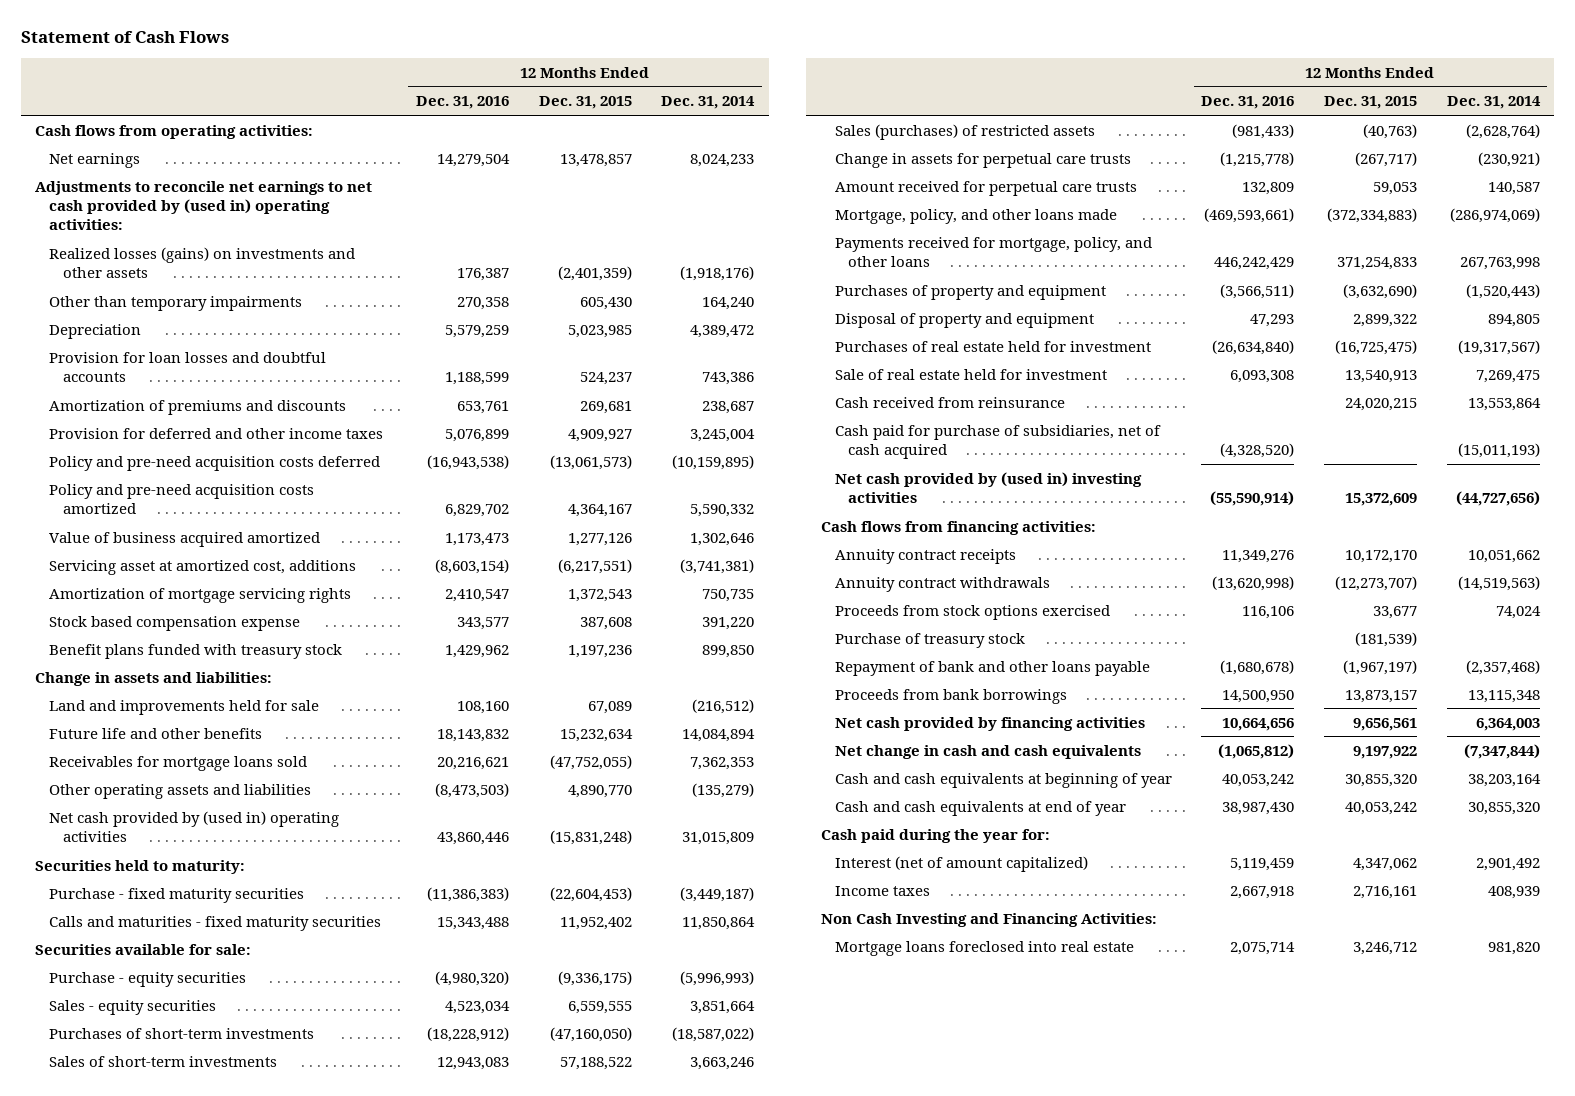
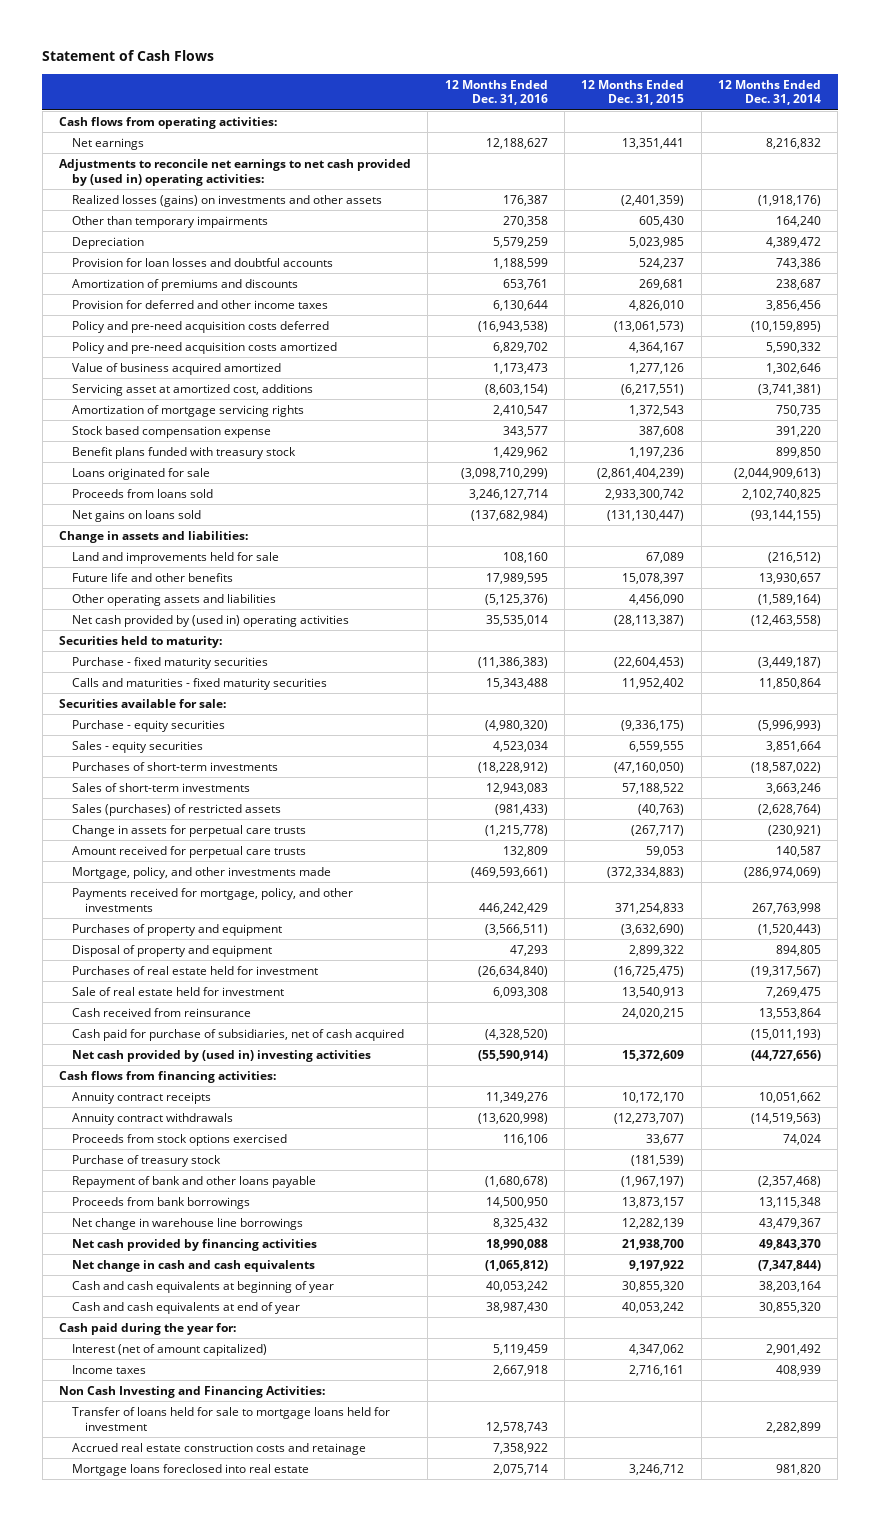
- Net earnings | 14,279,504 | 13,478,857 | 8,024,233
+ Net earnings | 12,188,627 | 13,351,441 | 8,216,832
- Provision for deferred and other income taxes | 5,076,899 | 4,909,927 | 3,245,004
+ Provision for deferred and other income taxes | 6,130,644 | 4,826,010 | 3,856,456
+ Loans originated for sale | (3,098,710,299) | (2,861,404,239) | (2,044,909,613)
+ Proceeds from loans sold | 3,246,127,714 | 2,933,300,742 | 2,102,740,825
+ Net gains on loans sold | (137,682,984) | (131,130,447) | (93,144,155)
- Future life and other benefits | 18,143,832 | 15,232,634 | 14,084,894
- Receivables for mortgage loans sold | 20,216,621 | (47,752,055) | 7,362,353
- Other operating assets and liabilities | (8,473,503) | 4,890,770 | (135,279)
- Net cash provided by (used in) operating activities | 43,860,446 | (15,831,248) | 31,015,809
+ Future life and other benefits | 17,989,595 | 15,078,397 | 13,930,657
+ Other operating assets and liabilities | (5,125,376) | 4,456,090 | (1,589,164)
+ Net cash provided by (used in) operating activities | 35,535,014 | (28,113,387) | (12,463,558)
- Mortgage, policy, and other loans made | (469,593,661) | (372,334,883) | (286,974,069)
- Payments received for mortgage, policy, and other loans | 446,242,429 | 371,254,833 | 267,763,998
+ Mortgage, policy, and other investments made | (469,593,661) | (372,334,883) | (286,974,069)
+ Payments received for mortgage, policy, and other investments | 446,242,429 | 371,254,833 | 267,763,998
- Net cash provided by financing activities | 10,664,656 | 9,656,561 | 6,364,003
+ Net change in warehouse line borrowings | 8,325,432 | 12,282,139 | 43,479,367
+ Net cash provided by financing activities | 18,990,088 | 21,938,700 | 49,843,370
+ Transfer of loans held for sale to mortgage loans held for investment | 12,578,743 | | 2,282,899
+ Accrued real estate construction costs and retainage | 7,358,922 | |

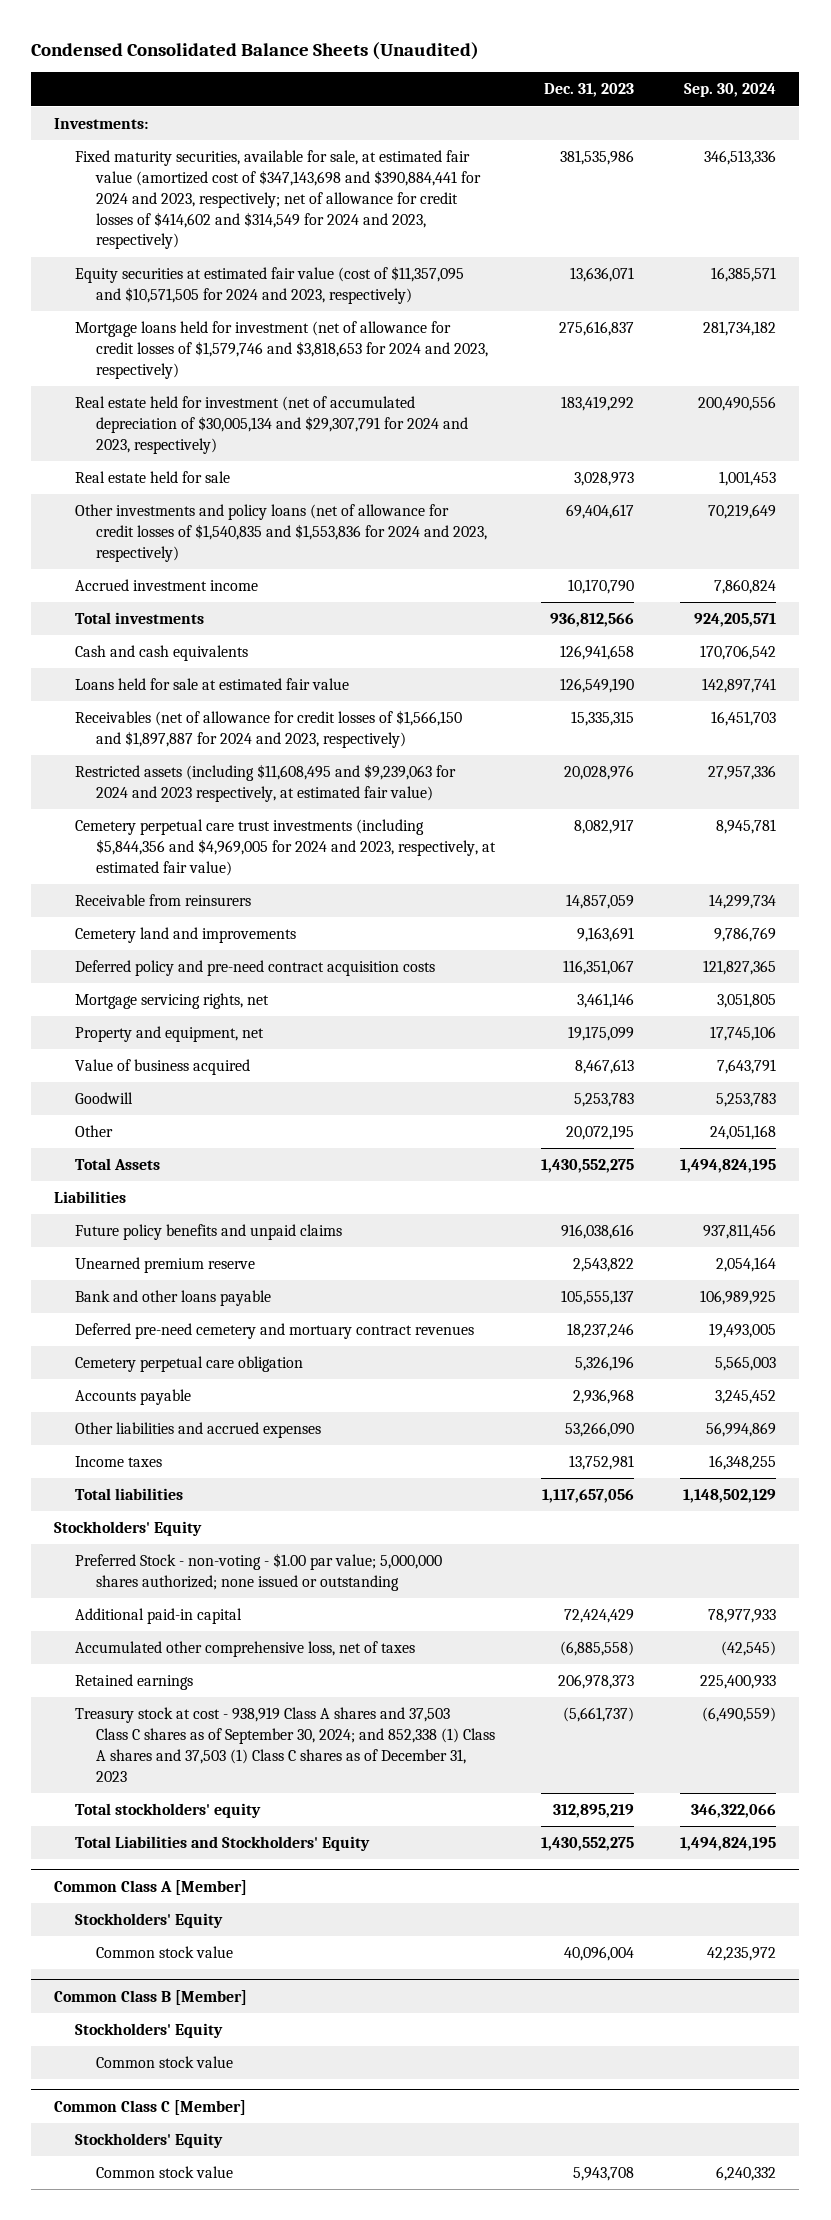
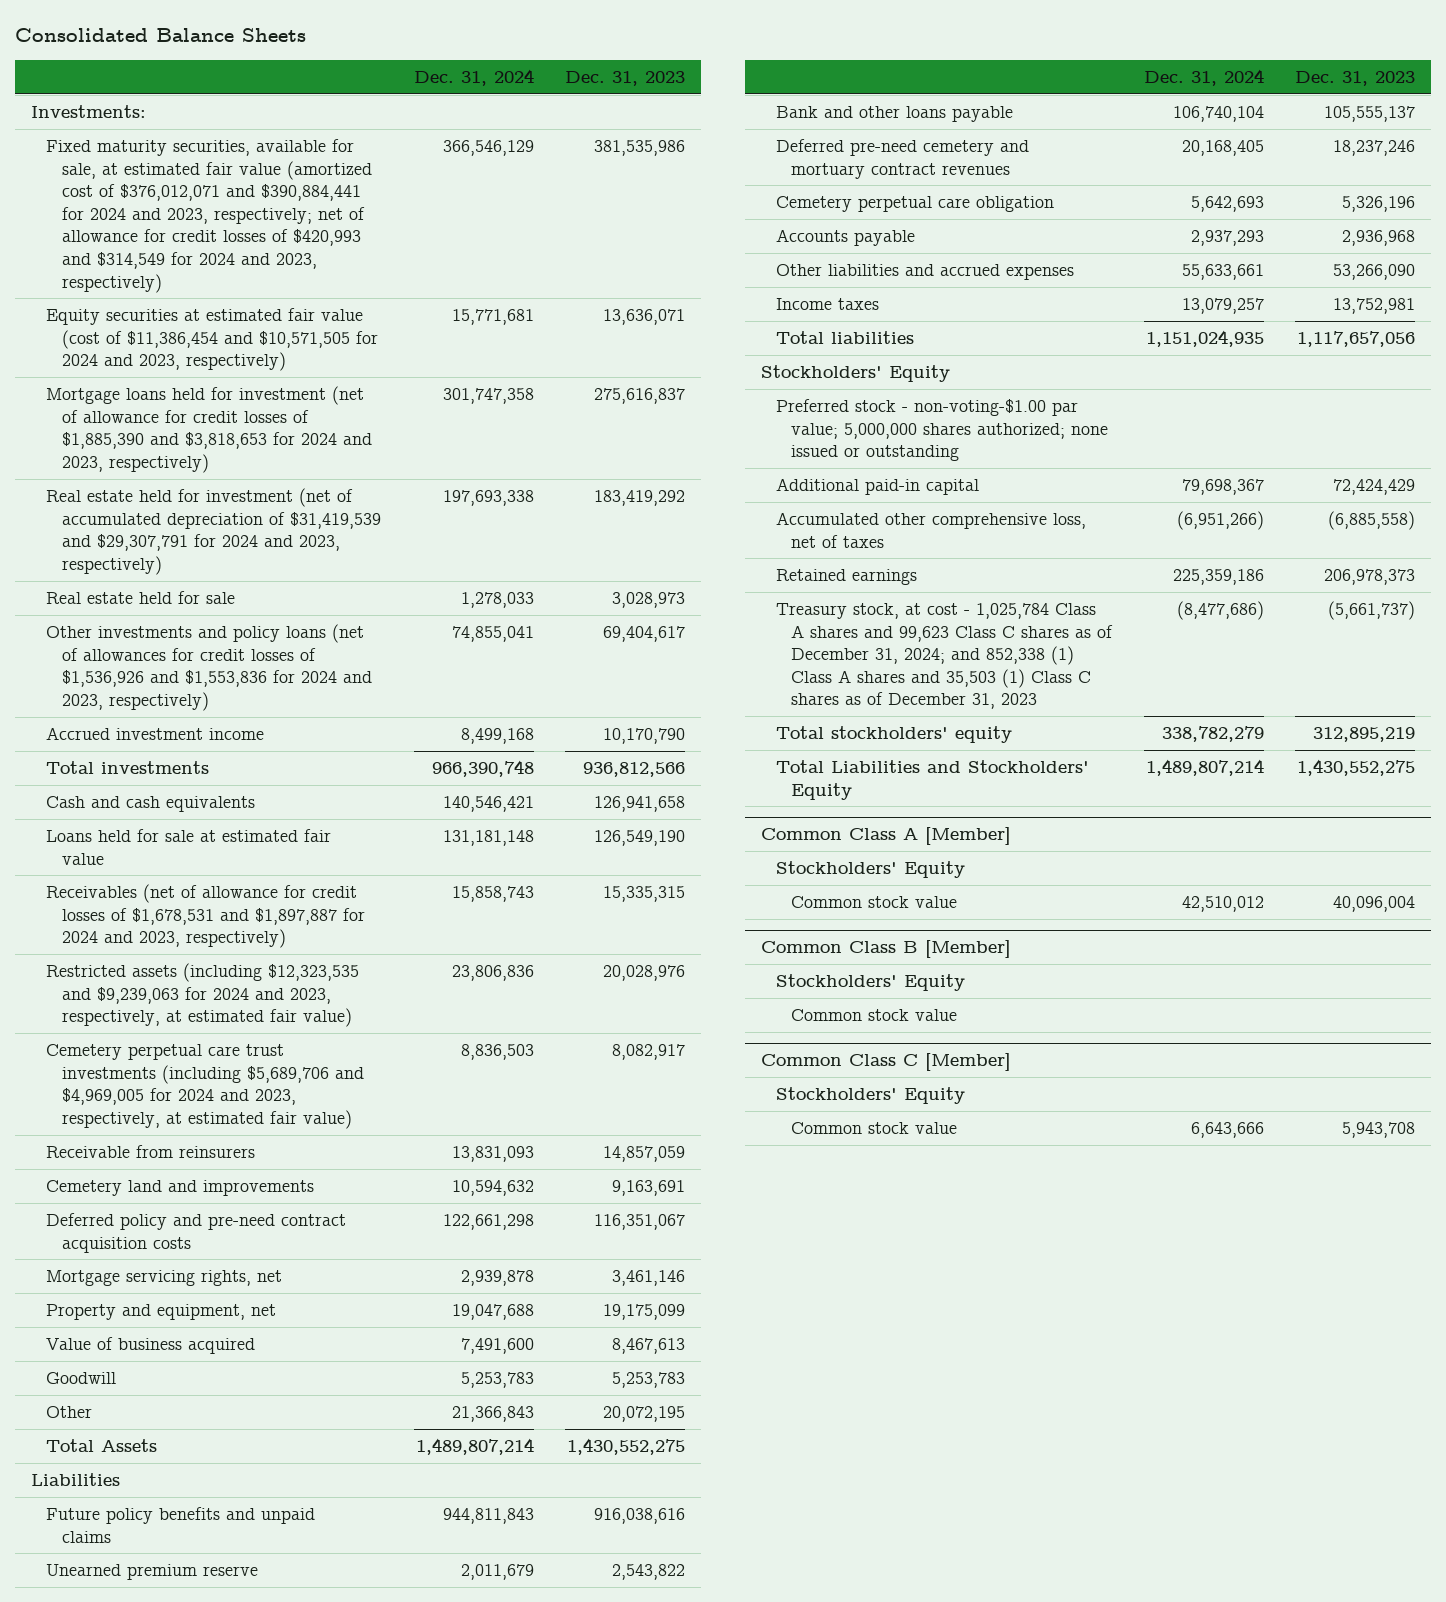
- Condensed Consolidated Balance Sheets (Unaudited)
+ Consolidated Balance Sheets
- | Dec. 31, 2023 | Sep. 30, 2024
+ | Dec. 31, 2024 | Dec. 31, 2023
- Fixed maturity securities, available for sale, at estimated fair value (amortized cost of $347,143,698 and $390,884,441 for 2024 and 2023, respectively; net of allowance for credit losses of $414,602 and $314,549 for 2024 and 2023, respectively) | 381,535,986 | 346,513,336
- Equity securities at estimated fair value (cost of $11,357,095 and $10,571,505 for 2024 and 2023, respectively) | 13,636,071 | 16,385,571
- Mortgage loans held for investment (net of allowance for credit losses of $1,579,746 and $3,818,653 for 2024 and 2023, respectively) | 275,616,837 | 281,734,182
- Real estate held for investment (net of accumulated depreciation of $30,005,134 and $29,307,791 for 2024 and 2023, respectively) | 183,419,292 | 200,490,556
+ Fixed maturity securities, available for sale, at estimated fair value (amortized cost of $376,012,071 and $390,884,441 for 2024 and 2023, respectively; net of allowance for credit losses of $420,993 and $314,549 for 2024 and 2023, respectively) | 366,546,129 | 381,535,986
+ Equity securities at estimated fair value (cost of $11,386,454 and $10,571,505 for 2024 and 2023, respectively) | 15,771,681 | 13,636,071
+ Mortgage loans held for investment (net of allowance for credit losses of $1,885,390 and $3,818,653 for 2024 and 2023, respectively) | 301,747,358 | 275,616,837
+ Real estate held for investment (net of accumulated depreciation of $31,419,539 and $29,307,791 for 2024 and 2023, respectively) | 197,693,338 | 183,419,292
- Other investments and policy loans (net of allowance for credit losses of $1,540,835 and $1,553,836 for 2024 and 2023, respectively) | 69,404,617 | 70,219,649
+ Other investments and policy loans (net of allowances for credit losses of $1,536,926 and $1,553,836 for 2024 and 2023, respectively) | 74,855,041 | 69,404,617
- Receivables (net of allowance for credit losses of $1,566,150 and $1,897,887 for 2024 and 2023, respectively) | 15,335,315 | 16,451,703
- Restricted assets (including $11,608,495 and $9,239,063 for 2024 and 2023 respectively, at estimated fair value) | 20,028,976 | 27,957,336
- Cemetery perpetual care trust investments (including $5,844,356 and $4,969,005 for 2024 and 2023, respectively, at estimated fair value) | 8,082,917 | 8,945,781
+ Receivables (net of allowance for credit losses of $1,678,531 and $1,897,887 for 2024 and 2023, respectively) | 15,858,743 | 15,335,315
+ Restricted assets (including $12,323,535 and $9,239,063 for 2024 and 2023, respectively, at estimated fair value) | 23,806,836 | 20,028,976
+ Cemetery perpetual care trust investments (including $5,689,706 and $4,969,005 for 2024 and 2023, respectively, at estimated fair value) | 8,836,503 | 8,082,917
- Preferred Stock - non-voting - $1.00 par value; 5,000,000 shares authorized; none issued or outstanding
+ Preferred stock - non-voting-$1.00 par value; 5,000,000 shares authorized; none issued or outstanding
- Treasury stock at cost - 938,919 Class A shares and 37,503 Class C shares as of September 30, 2024; and 852,338 (1) Class A shares and 37,503 (1) Class C shares as of December 31, 2023 | (5,661,737) | (6,490,559)
+ Treasury stock, at cost - 1,025,784 Class A shares and 99,623 Class C shares as of December 31, 2024; and 852,338 (1) Class A shares and 35,503 (1) Class C shares as of December 31, 2023 | (8,477,686) | (5,661,737)

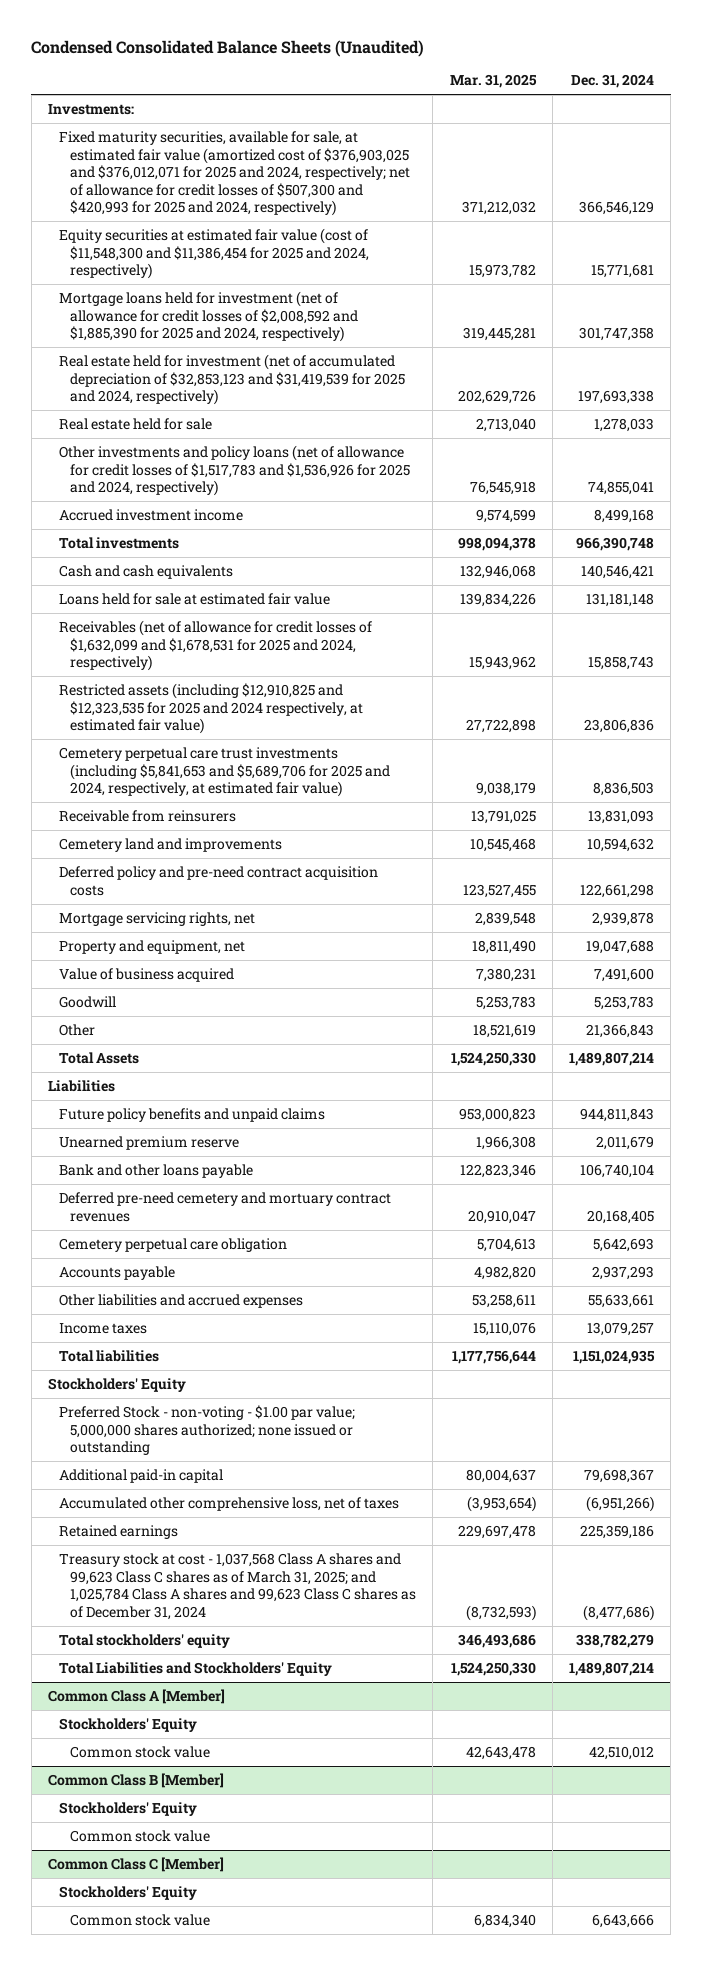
- Consolidated Balance Sheets
+ Condensed Consolidated Balance Sheets (Unaudited)
- | Dec. 31, 2024 | Dec. 31, 2023
+ | Mar. 31, 2025 | Dec. 31, 2024
- Fixed maturity securities, available for sale, at estimated fair value (amortized cost of $376,012,071 and $390,884,441 for 2024 and 2023, respectively; net of allowance for credit losses of $420,993 and $314,549 for 2024 and 2023, respectively) | 366,546,129 | 381,535,986
- Equity securities at estimated fair value (cost of $11,386,454 and $10,571,505 for 2024 and 2023, respectively) | 15,771,681 | 13,636,071
- Mortgage loans held for investment (net of allowance for credit losses of $1,885,390 and $3,818,653 for 2024 and 2023, respectively) | 301,747,358 | 275,616,837
- Real estate held for investment (net of accumulated depreciation of $31,419,539 and $29,307,791 for 2024 and 2023, respectively) | 197,693,338 | 183,419,292
+ Fixed maturity securities, available for sale, at estimated fair value (amortized cost of $376,903,025 and $376,012,071 for 2025 and 2024, respectively; net of allowance for credit losses of $507,300 and $420,993 for 2025 and 2024, respectively) | 371,212,032 | 366,546,129
+ Equity securities at estimated fair value (cost of $11,548,300 and $11,386,454 for 2025 and 2024, respectively) | 15,973,782 | 15,771,681
+ Mortgage loans held for investment (net of allowance for credit losses of $2,008,592 and $1,885,390 for 2025 and 2024, respectively) | 319,445,281 | 301,747,358
+ Real estate held for investment (net of accumulated depreciation of $32,853,123 and $31,419,539 for 2025 and 2024, respectively) | 202,629,726 | 197,693,338
- Other investments and policy loans (net of allowances for credit losses of $1,536,926 and $1,553,836 for 2024 and 2023, respectively) | 74,855,041 | 69,404,617
+ Other investments and policy loans (net of allowance for credit losses of $1,517,783 and $1,536,926 for 2025 and 2024, respectively) | 76,545,918 | 74,855,041
- Receivables (net of allowance for credit losses of $1,678,531 and $1,897,887 for 2024 and 2023, respectively) | 15,858,743 | 15,335,315
- Restricted assets (including $12,323,535 and $9,239,063 for 2024 and 2023, respectively, at estimated fair value) | 23,806,836 | 20,028,976
- Cemetery perpetual care trust investments (including $5,689,706 and $4,969,005 for 2024 and 2023, respectively, at estimated fair value) | 8,836,503 | 8,082,917
+ Receivables (net of allowance for credit losses of $1,632,099 and $1,678,531 for 2025 and 2024, respectively) | 15,943,962 | 15,858,743
+ Restricted assets (including $12,910,825 and $12,323,535 for 2025 and 2024 respectively, at estimated fair value) | 27,722,898 | 23,806,836
+ Cemetery perpetual care trust investments (including $5,841,653 and $5,689,706 for 2025 and 2024, respectively, at estimated fair value) | 9,038,179 | 8,836,503
- Preferred stock - non-voting-$1.00 par value; 5,000,000 shares authorized; none issued or outstanding
+ Preferred Stock - non-voting - $1.00 par value; 5,000,000 shares authorized; none issued or outstanding
- Treasury stock, at cost - 1,025,784 Class A shares and 99,623 Class C shares as of December 31, 2024; and 852,338 (1) Class A shares and 35,503 (1) Class C shares as of December 31, 2023 | (8,477,686) | (5,661,737)
+ Treasury stock at cost - 1,037,568 Class A shares and 99,623 Class C shares as of March 31, 2025; and 1,025,784 Class A shares and 99,623 Class C shares as of December 31, 2024 | (8,732,593) | (8,477,686)

